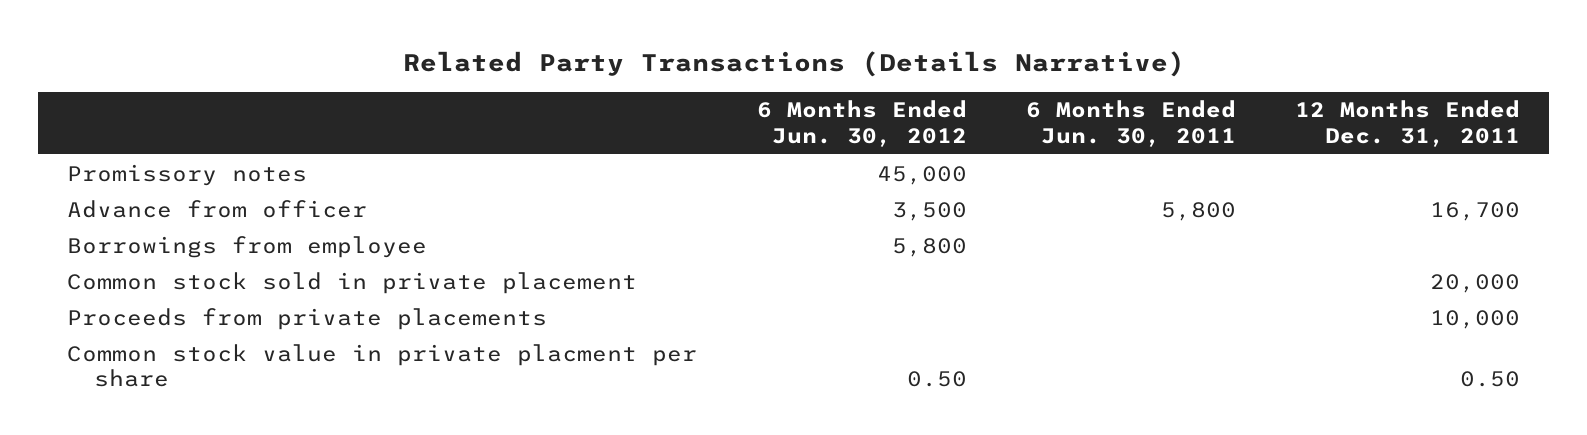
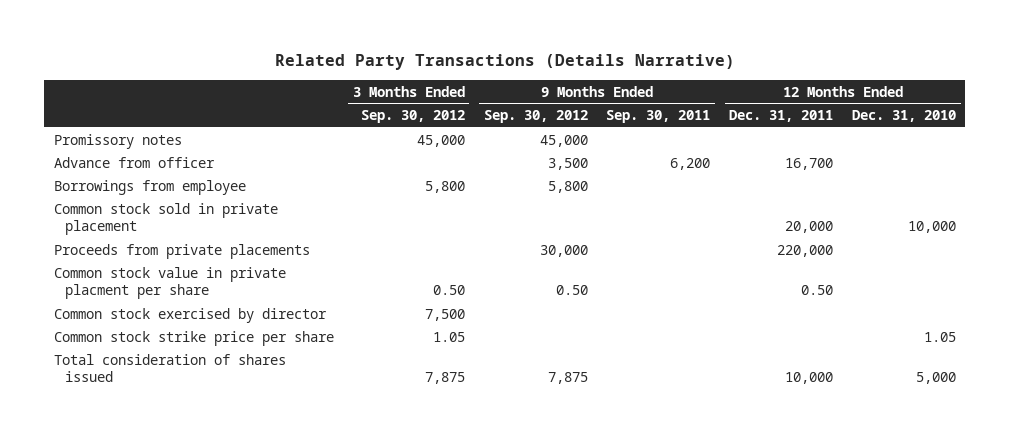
- | 6 Months Ended Jun. 30, 2012 | 6 Months Ended Jun. 30, 2011 | 12 Months Ended Dec. 31, 2011
+ | 3 Months Ended Sep. 30, 2012 | 9 Months Ended Sep. 30, 2012 | 9 Months Ended Sep. 30, 2011 | 12 Months Ended Dec. 31, 2011 | 12 Months Ended Dec. 31, 2010
- Proceeds from private placements | | | 10,000
+ Proceeds from private placements | | 30,000 | | 220,000 |
+ Common stock exercised by director | 7,500 | | | |
+ Common stock strike price per share | 1.05 | | | | 1.05
+ Total consideration of shares issued | 7,875 | 7,875 | | 10,000 | 5,000

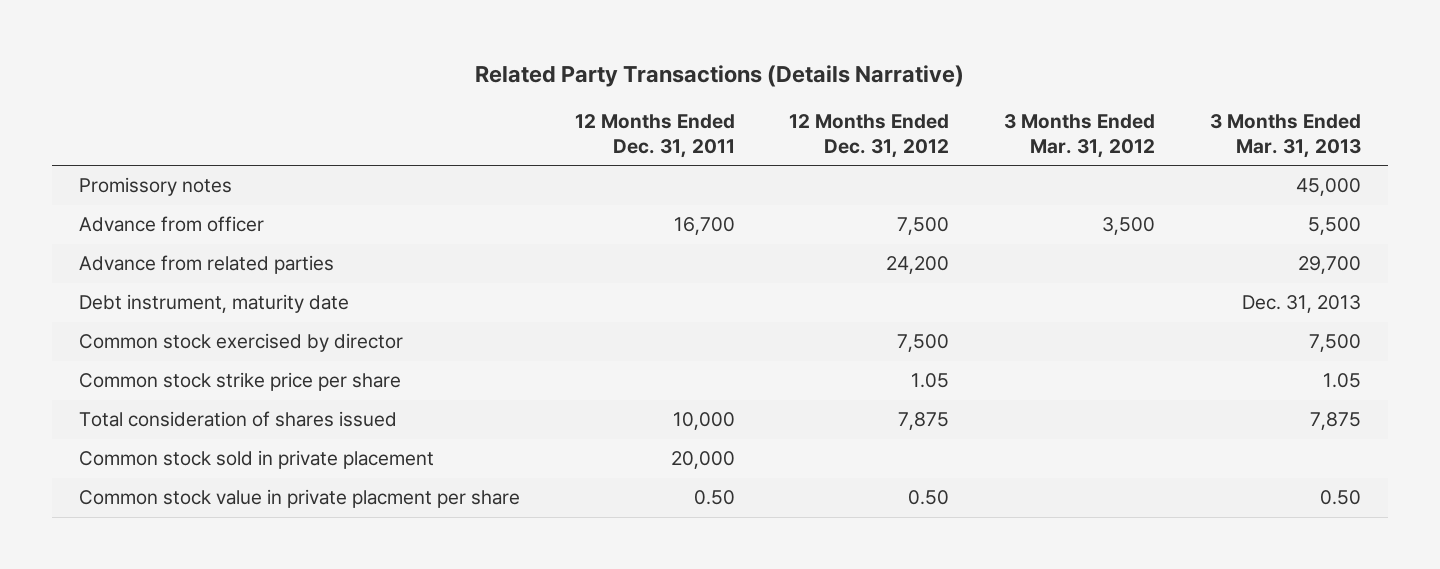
- | 3 Months Ended Sep. 30, 2012 | 9 Months Ended Sep. 30, 2012 | 9 Months Ended Sep. 30, 2011 | 12 Months Ended Dec. 31, 2011 | 12 Months Ended Dec. 31, 2010
+ | 12 Months Ended Dec. 31, 2011 | 12 Months Ended Dec. 31, 2012 | 3 Months Ended Mar. 31, 2012 | 3 Months Ended Mar. 31, 2013
- Borrowings from employee | 5,800 | 5,800 | | |
- Proceeds from private placements | | 30,000 | | 220,000 |
+ Advance from related parties | | 24,200 | | 29,700
+ Debt instrument, maturity date | | | | Dec. 31, 2013
moved down: Common stock sold in private placement | 20,000 | | |
moved down: Common stock value in private placment per share | 0.50 | 0.50 | | 0.50

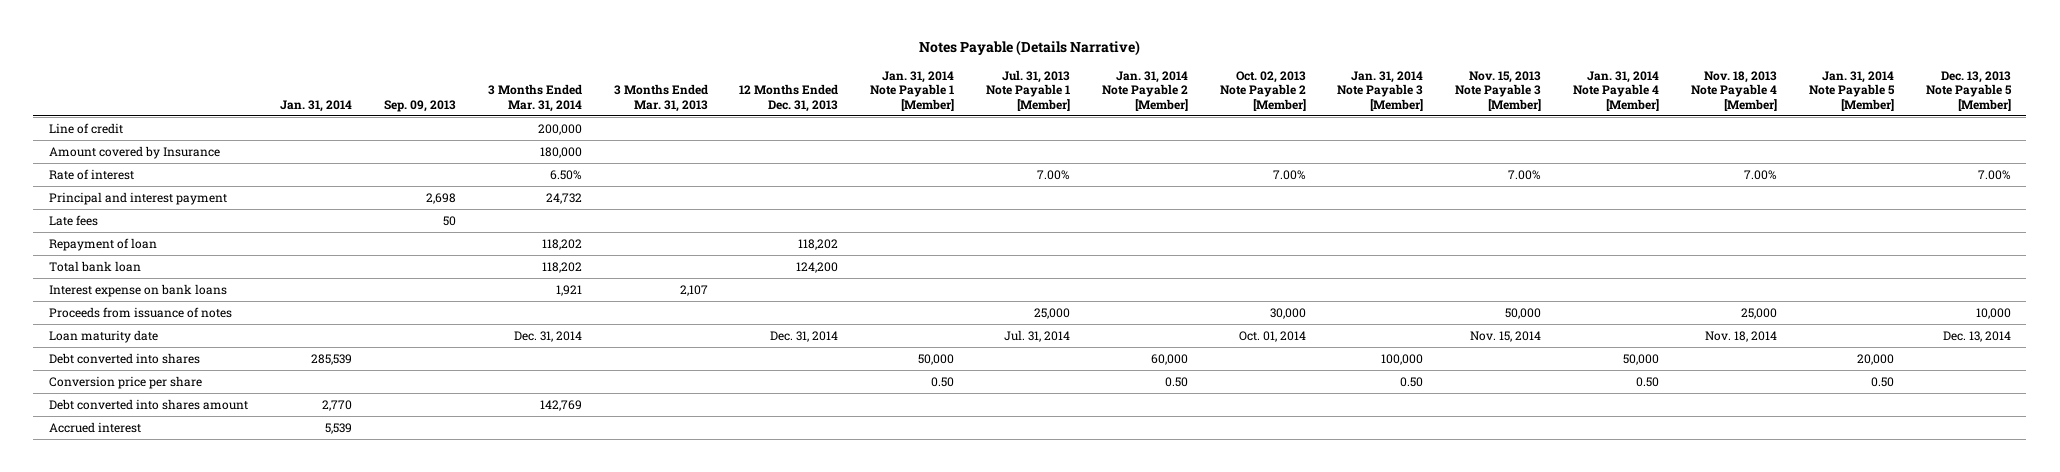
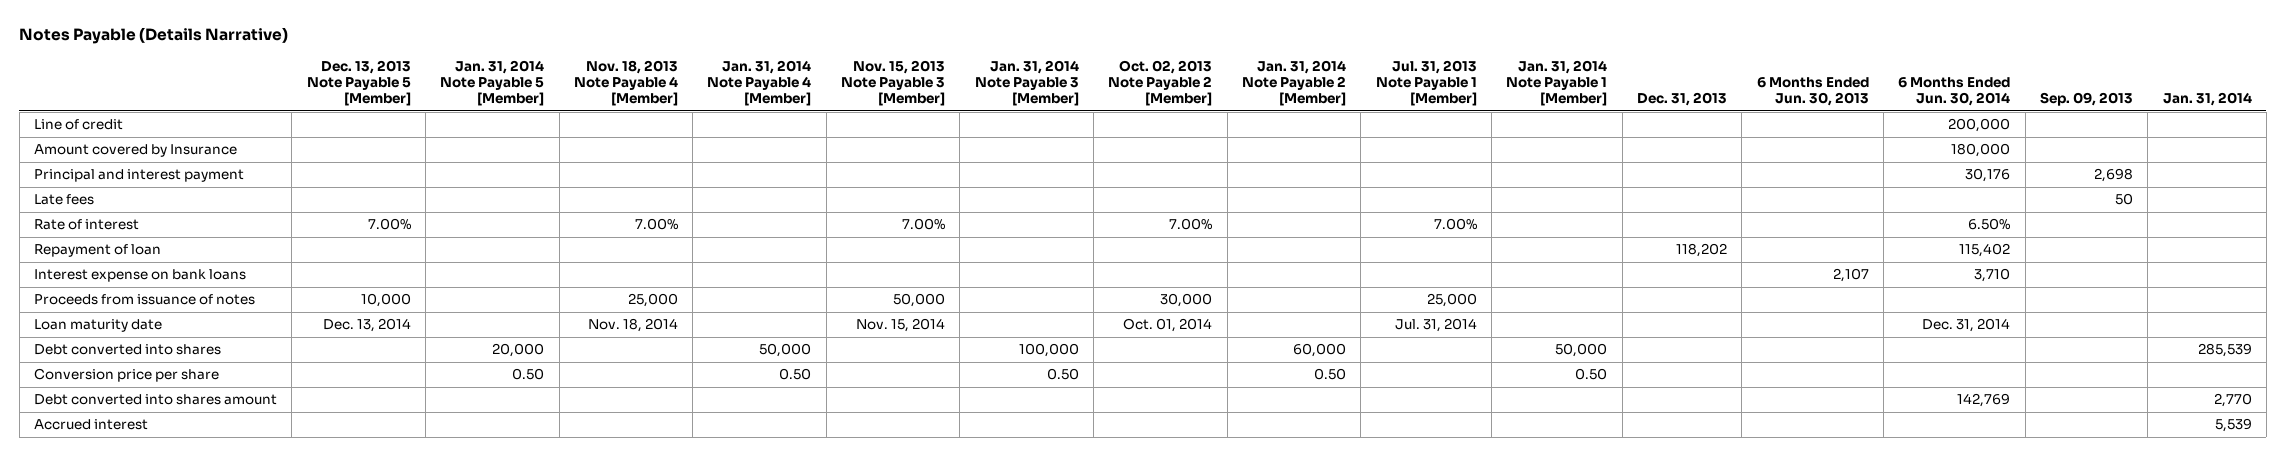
- | Jan. 31, 2014 | Sep. 09, 2013 | 3 Months Ended Mar. 31, 2014 | 3 Months Ended Mar. 31, 2013 | 12 Months Ended Dec. 31, 2013 | Jan. 31, 2014 Note Payable 1 [Member] | Jul. 31, 2013 Note Payable 1 [Member] | Jan. 31, 2014 Note Payable 2 [Member] | Oct. 02, 2013 Note Payable 2 [Member] | Jan. 31, 2014 Note Payable 3 [Member] | Nov. 15, 2013 Note Payable 3 [Member] | Jan. 31, 2014 Note Payable 4 [Member] | Nov. 18, 2013 Note Payable 4 [Member] | Jan. 31, 2014 Note Payable 5 [Member] | Dec. 13, 2013 Note Payable 5 [Member]
+ | Dec. 13, 2013 Note Payable 5 [Member] | Jan. 31, 2014 Note Payable 5 [Member] | Nov. 18, 2013 Note Payable 4 [Member] | Jan. 31, 2014 Note Payable 4 [Member] | Nov. 15, 2013 Note Payable 3 [Member] | Jan. 31, 2014 Note Payable 3 [Member] | Oct. 02, 2013 Note Payable 2 [Member] | Jan. 31, 2014 Note Payable 2 [Member] | Jul. 31, 2013 Note Payable 1 [Member] | Jan. 31, 2014 Note Payable 1 [Member] | Dec. 31, 2013 | 6 Months Ended Jun. 30, 2013 | 6 Months Ended Jun. 30, 2014 | Sep. 09, 2013 | Jan. 31, 2014
moved down: Rate of interest | 7.00% | | 7.00% | | 7.00% | | 7.00% | | 7.00% | | | | 6.50% | |
- Total bank loan | | | 118,202 | | 124,200 | | | | | | | | | |

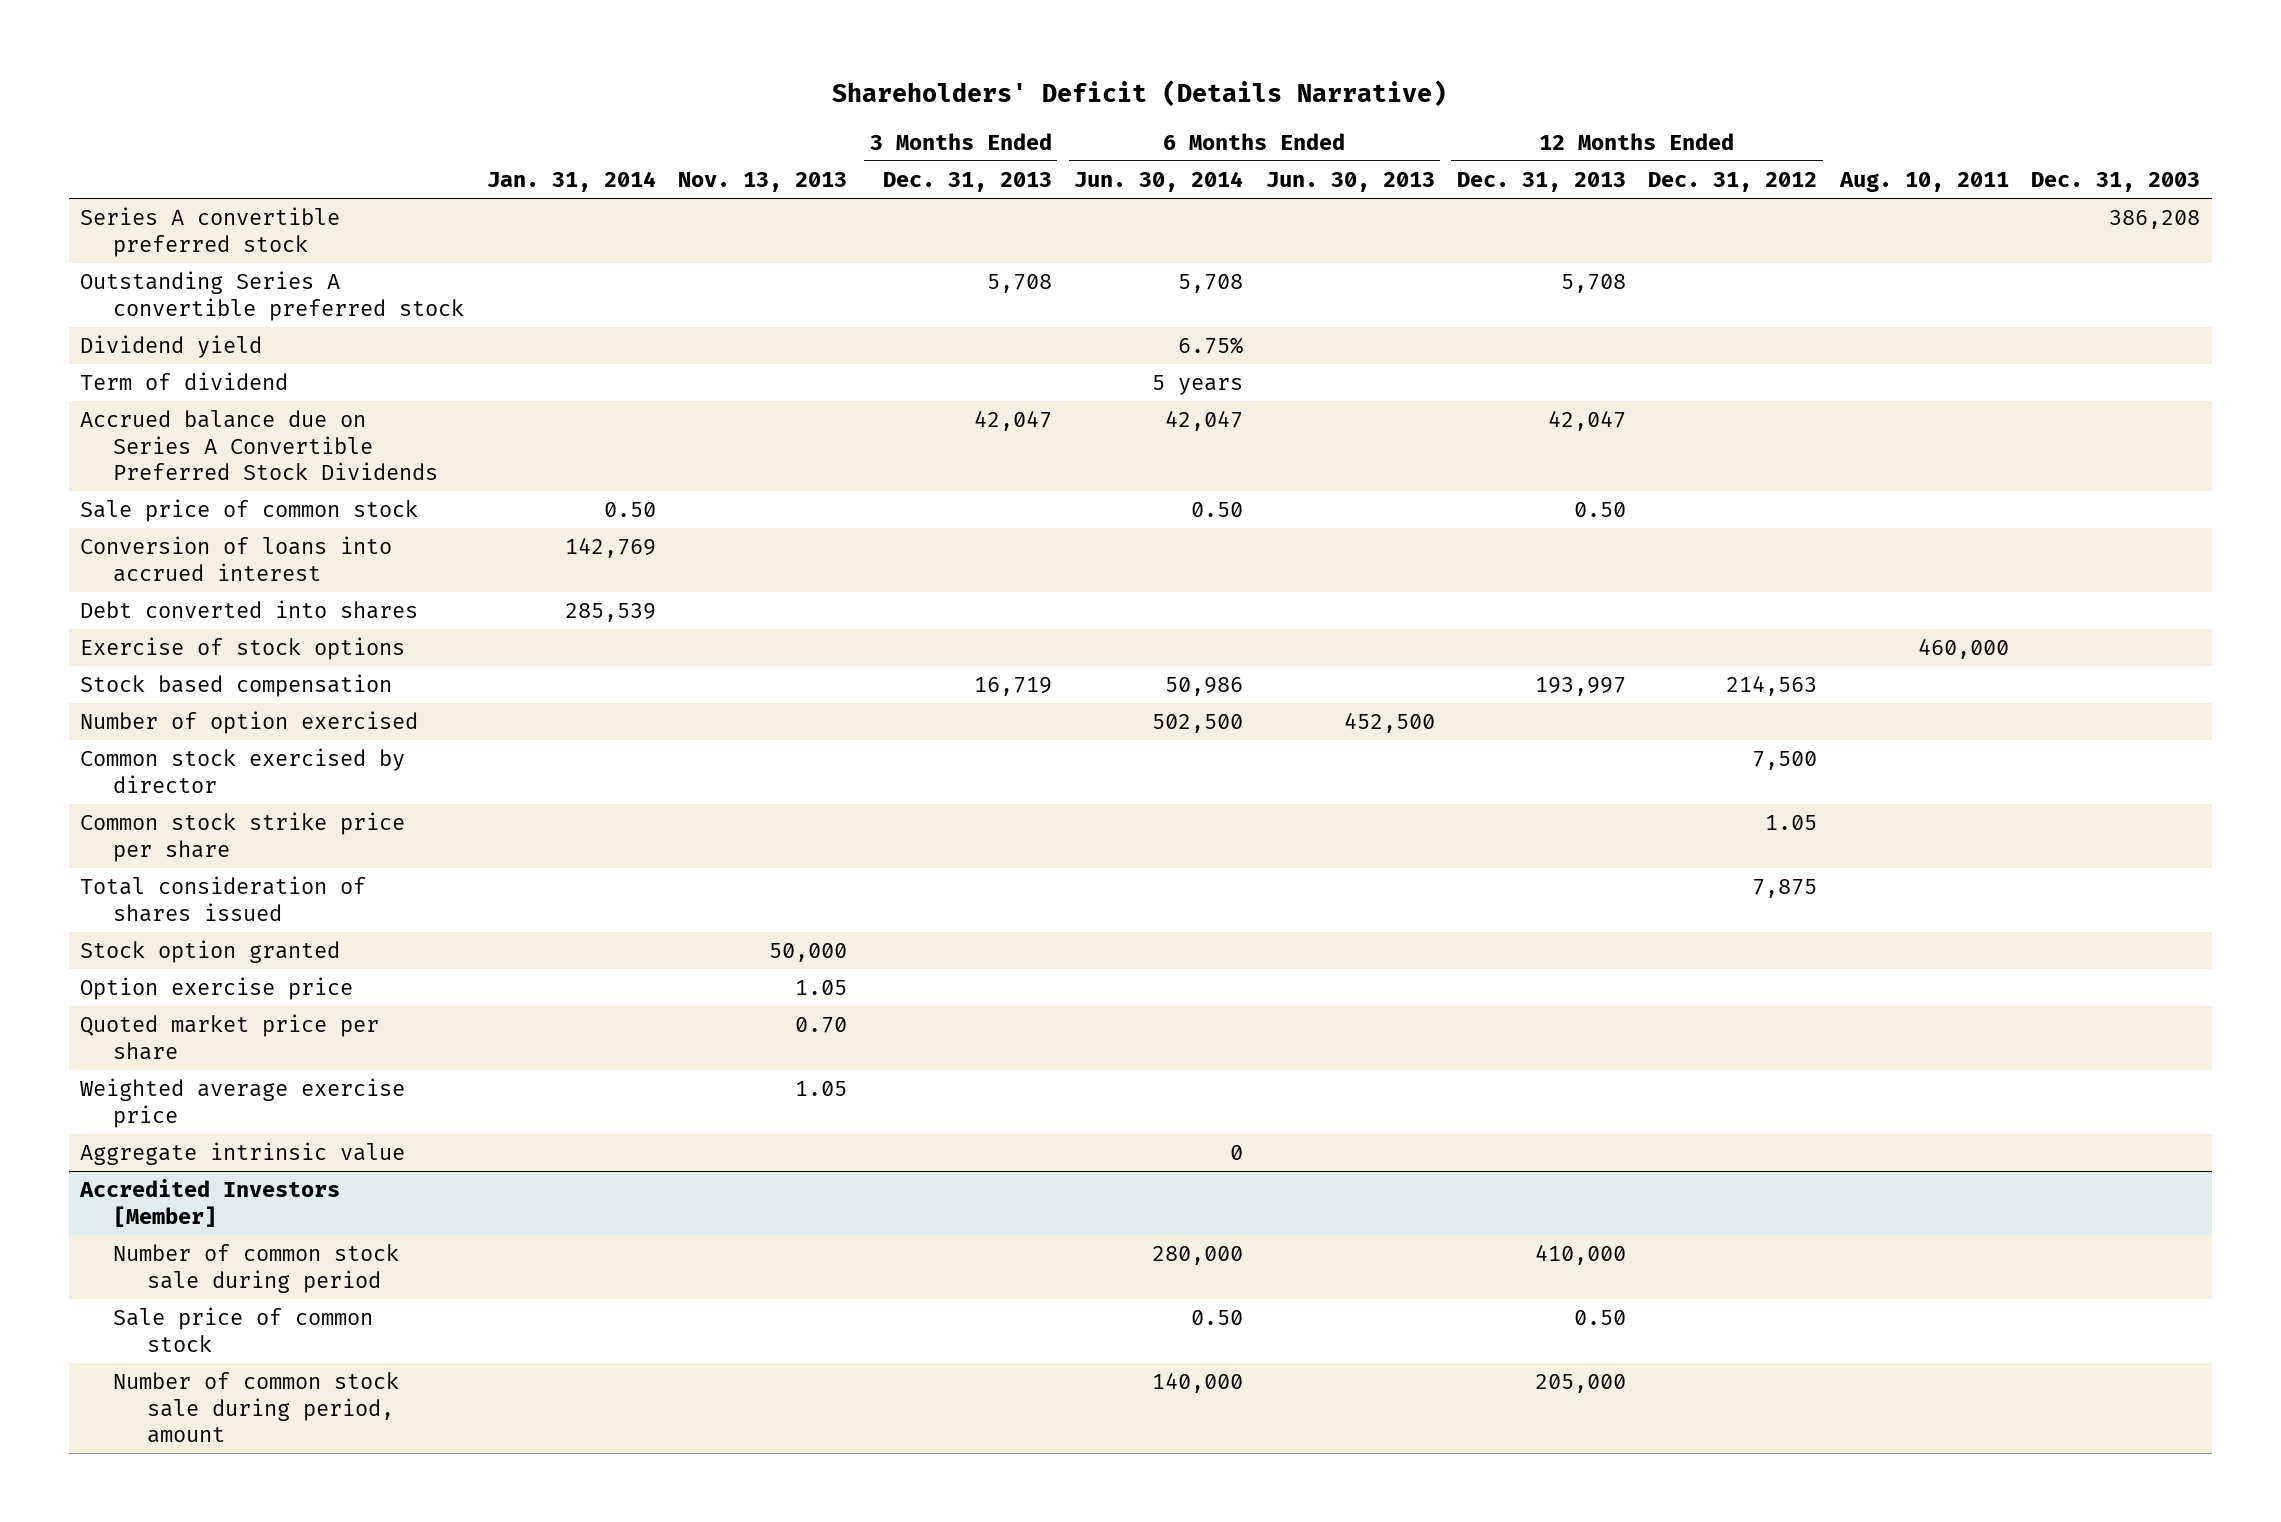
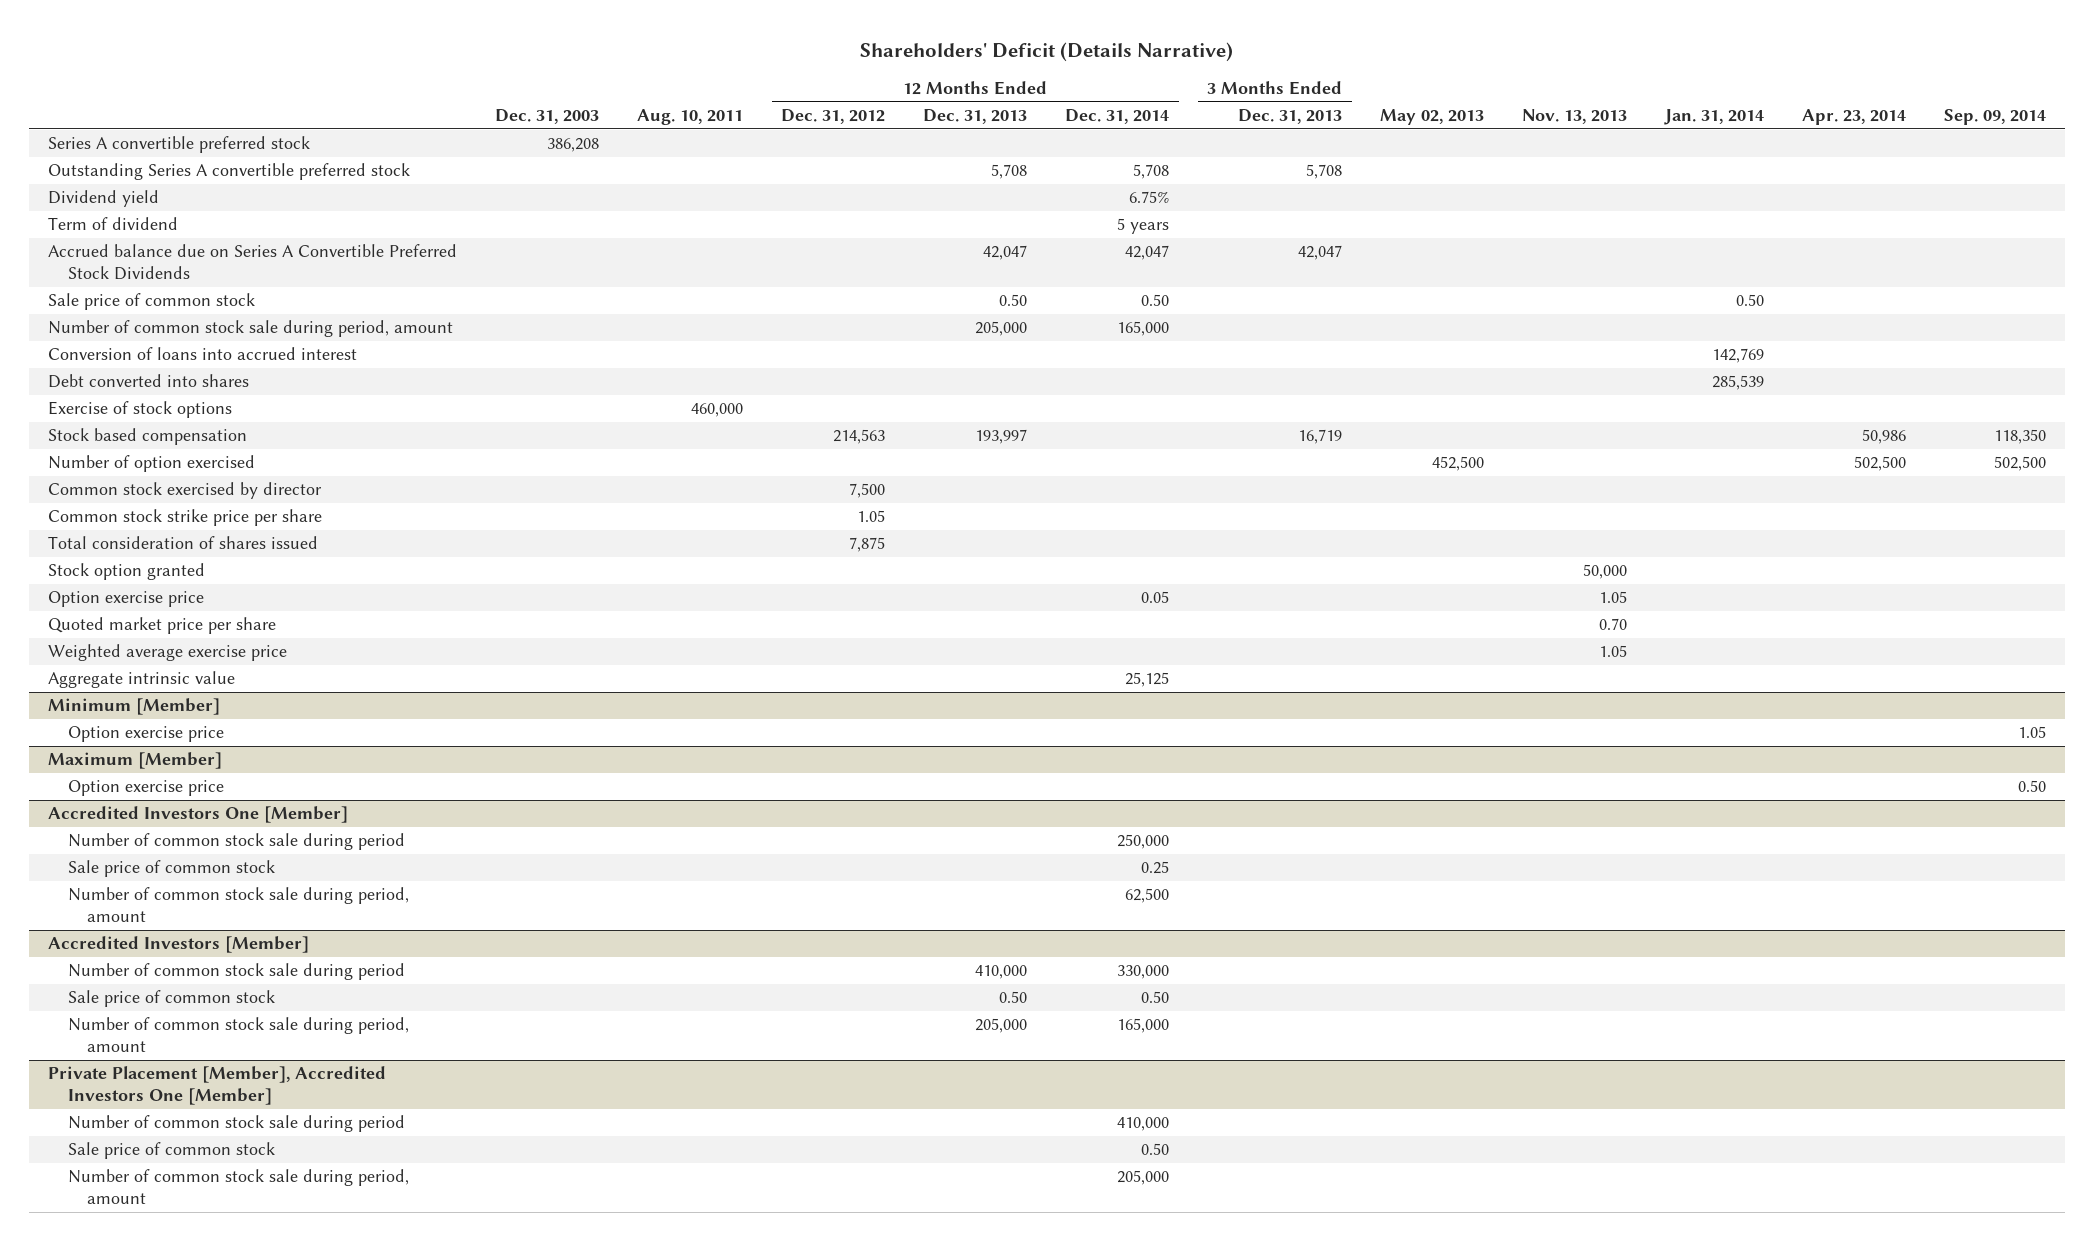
- | Jan. 31, 2014 | Nov. 13, 2013 | 3 Months Ended Dec. 31, 2013 | 6 Months Ended Jun. 30, 2014 | 6 Months Ended Jun. 30, 2013 | 12 Months Ended Dec. 31, 2013 | 12 Months Ended Dec. 31, 2012 | Aug. 10, 2011 | Dec. 31, 2003
+ | Dec. 31, 2003 | Aug. 10, 2011 | 12 Months Ended Dec. 31, 2012 | 12 Months Ended Dec. 31, 2013 | 12 Months Ended Dec. 31, 2014 | 3 Months Ended Dec. 31, 2013 | May 02, 2013 | Nov. 13, 2013 | Jan. 31, 2014 | Apr. 23, 2014 | Sep. 09, 2014
+ Number of common stock sale during period, amount | | | | 205,000 | 165,000 | | | | | |
+ Minimum [Member]
+ Option exercise price | | | | | | | | | | | 1.05
+ Maximum [Member]
+ Option exercise price | | | | | | | | | | | 0.50
+ Accredited Investors One [Member]
+ Number of common stock sale during period | | | | | 250,000 | | | | | |
+ Sale price of common stock | | | | | 0.25 | | | | | |
+ Number of common stock sale during period, amount | | | | | 62,500 | | | | | |
+ Private Placement [Member], Accredited Investors One [Member]
+ Number of common stock sale during period | | | | | 410,000 | | | | | |
+ Sale price of common stock | | | | | 0.50 | | | | | |
+ Number of common stock sale during period, amount | | | | | 205,000 | | | | | |

